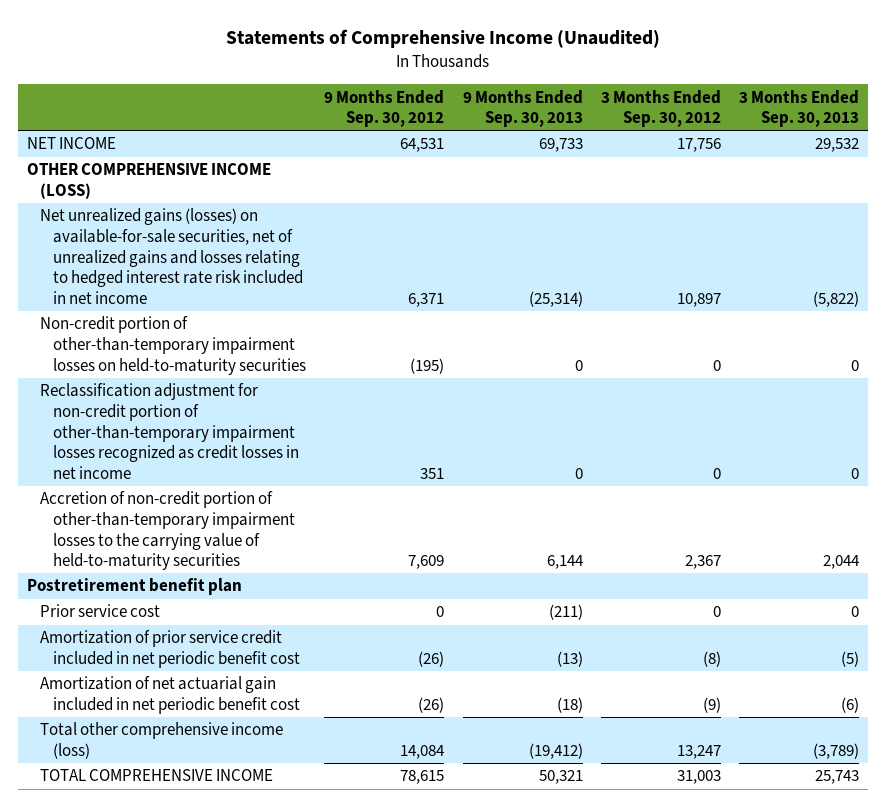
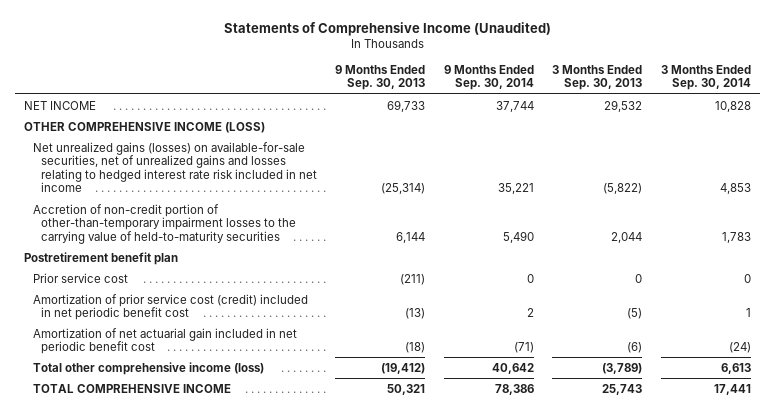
- | 9 Months Ended Sep. 30, 2012 | 9 Months Ended Sep. 30, 2013 | 3 Months Ended Sep. 30, 2012 | 3 Months Ended Sep. 30, 2013
+ | 9 Months Ended Sep. 30, 2013 | 9 Months Ended Sep. 30, 2014 | 3 Months Ended Sep. 30, 2013 | 3 Months Ended Sep. 30, 2014
- Non-credit portion of other-than-temporary impairment losses on held-to-maturity securities | (195) | 0 | 0 | 0
- Reclassification adjustment for non-credit portion of other-than-temporary impairment losses recognized as credit losses in net income | 351 | 0 | 0 | 0
- Amortization of prior service credit included in net periodic benefit cost | (26) | (13) | (8) | (5)
+ Amortization of prior service cost (credit) included in net periodic benefit cost | (13) | 2 | (5) | 1

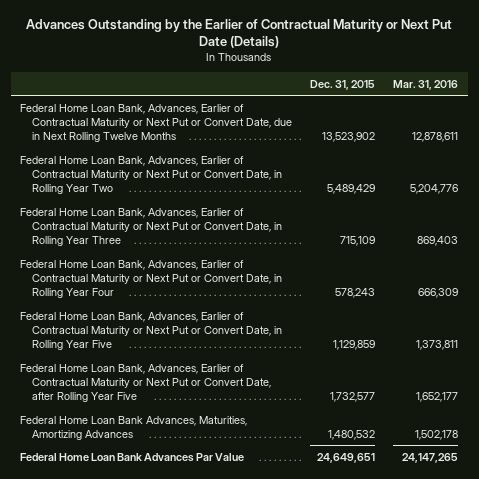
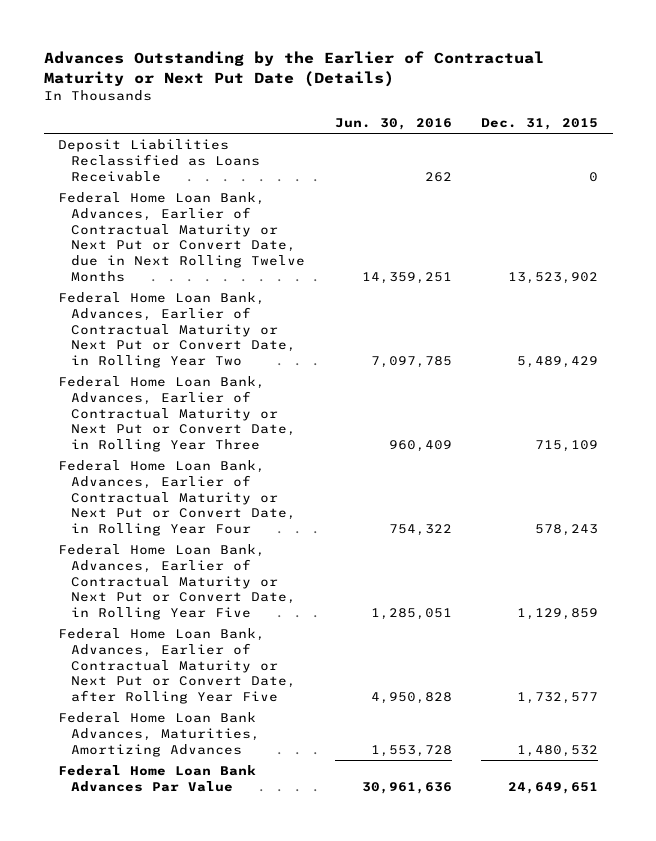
- | Dec. 31, 2015 | Mar. 31, 2016
+ | Jun. 30, 2016 | Dec. 31, 2015
+ Deposit Liabilities Reclassified as Loans Receivable | 262 | 0

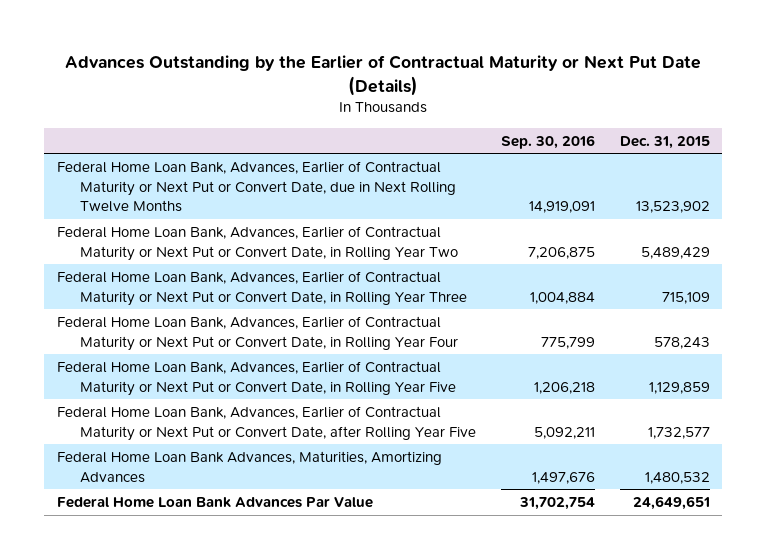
- | Jun. 30, 2016 | Dec. 31, 2015
+ | Sep. 30, 2016 | Dec. 31, 2015
- Deposit Liabilities Reclassified as Loans Receivable | 262 | 0

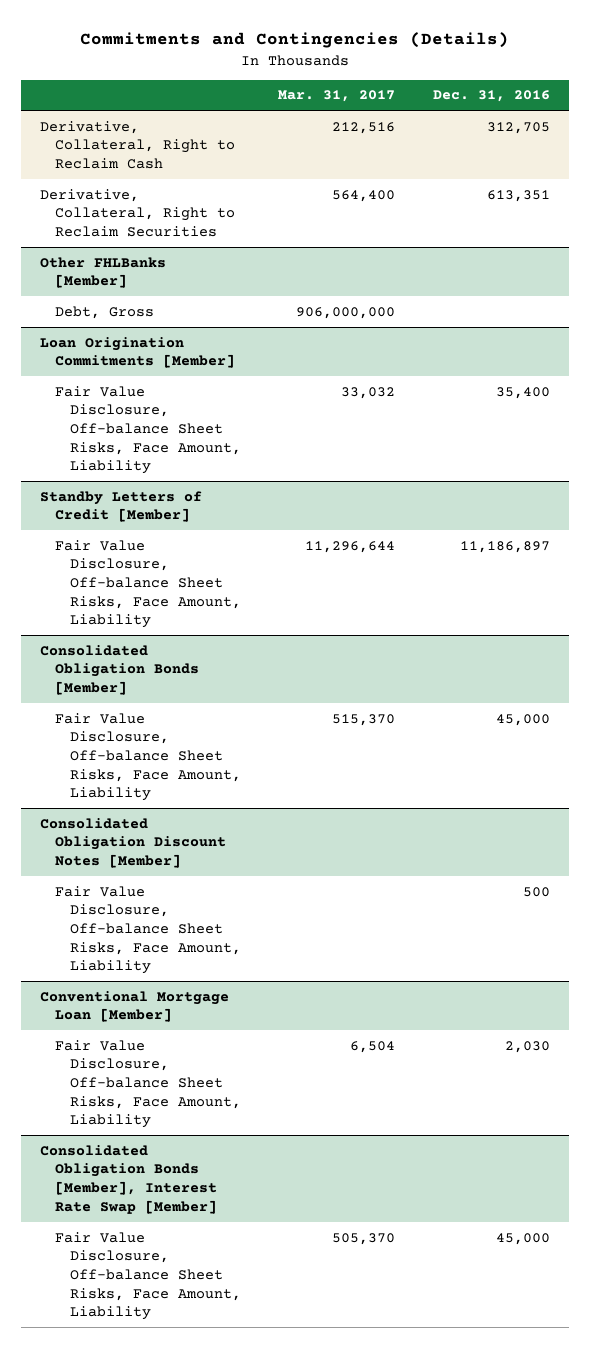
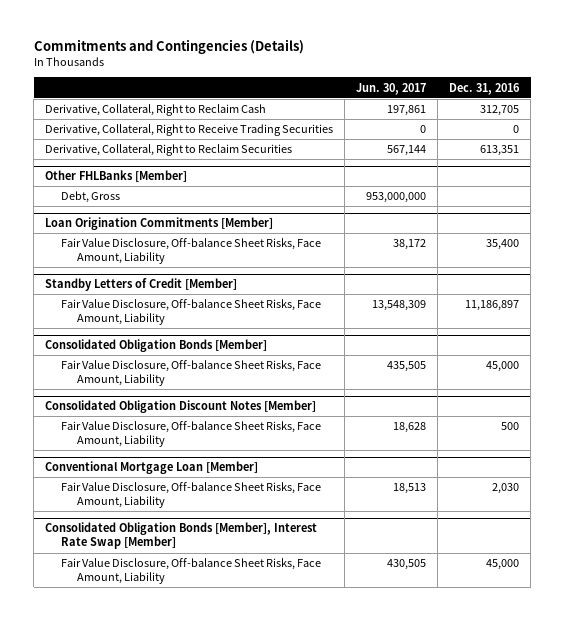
- | Mar. 31, 2017 | Dec. 31, 2016
+ | Jun. 30, 2017 | Dec. 31, 2016
+ Derivative, Collateral, Right to Receive Trading Securities | 0 | 0

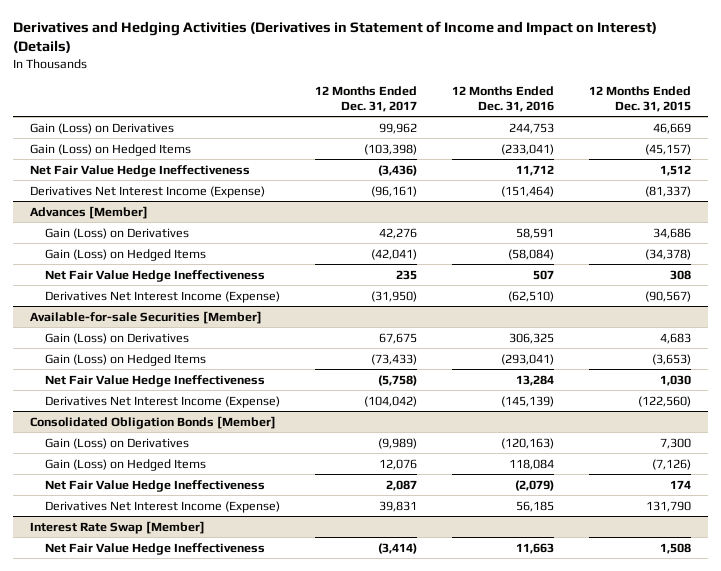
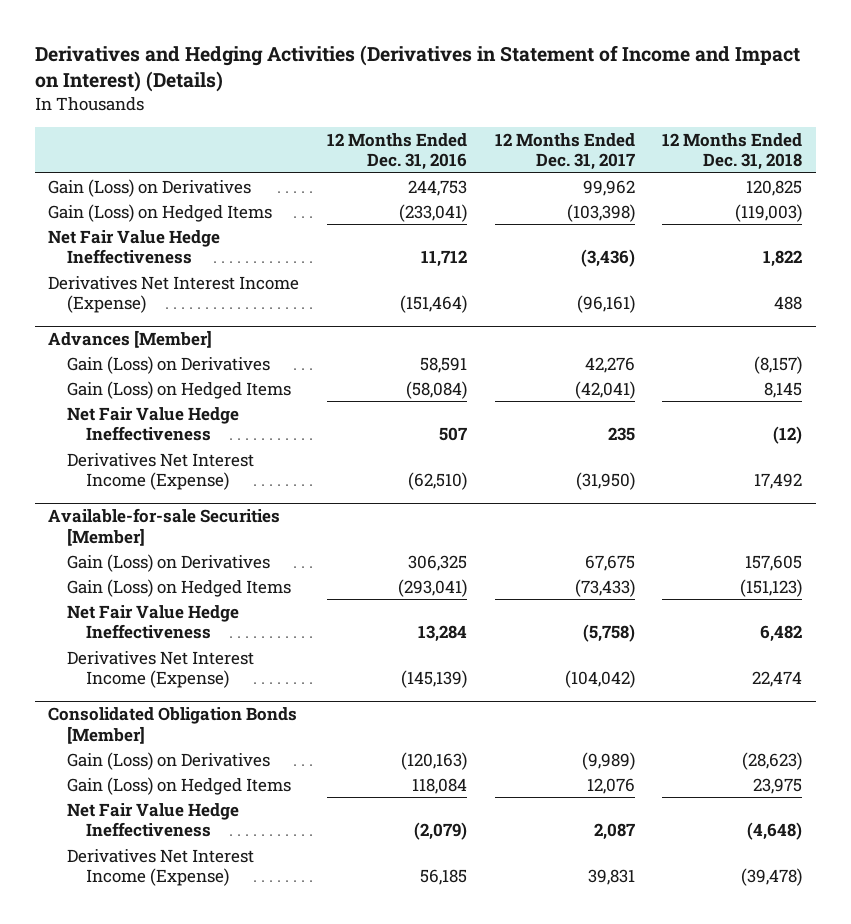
- | 12 Months Ended Dec. 31, 2017 | 12 Months Ended Dec. 31, 2016 | 12 Months Ended Dec. 31, 2015
+ | 12 Months Ended Dec. 31, 2016 | 12 Months Ended Dec. 31, 2017 | 12 Months Ended Dec. 31, 2018
- Interest Rate Swap [Member]
- Net Fair Value Hedge Ineffectiveness | (3,414) | 11,663 | 1,508

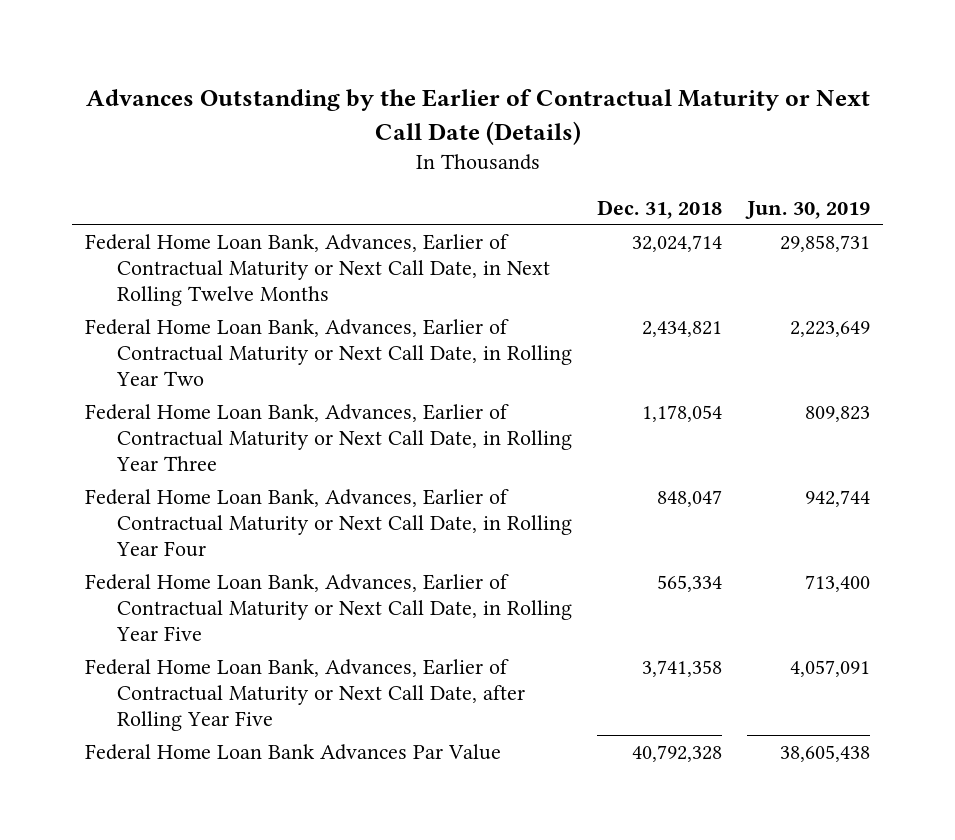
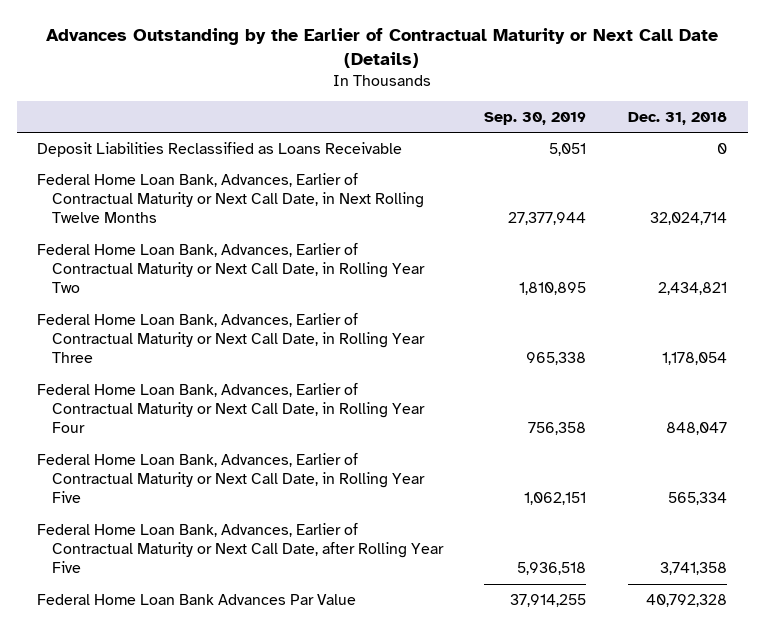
- | Dec. 31, 2018 | Jun. 30, 2019
+ | Sep. 30, 2019 | Dec. 31, 2018
+ Deposit Liabilities Reclassified as Loans Receivable | 5,051 | 0

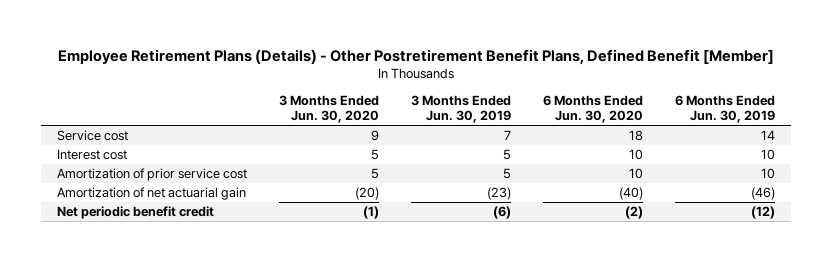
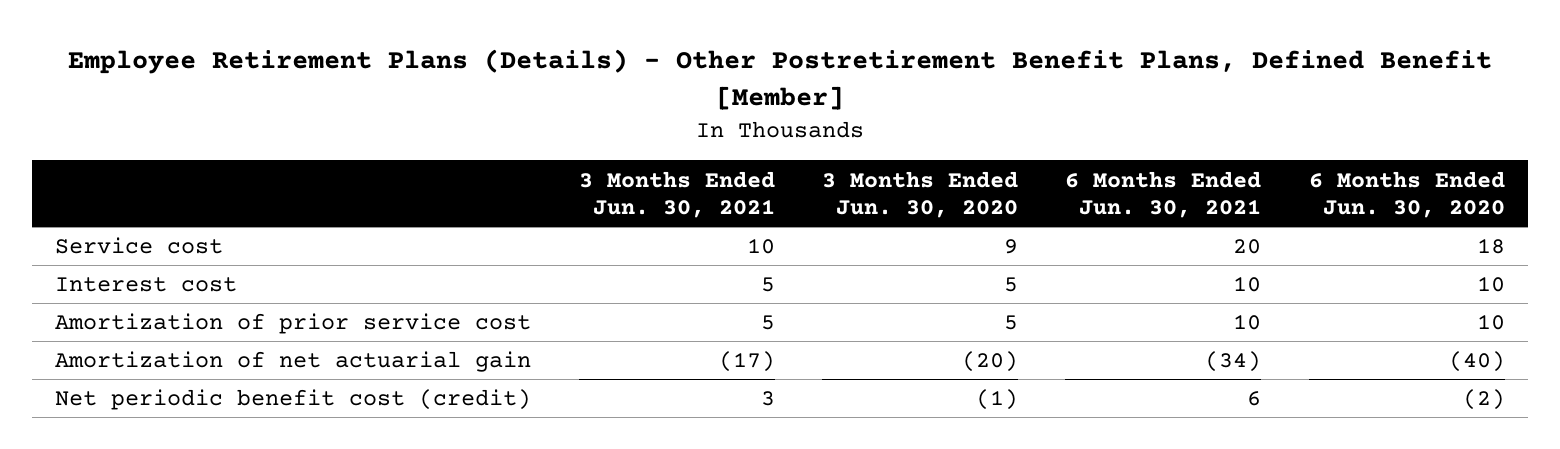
- | 3 Months Ended Jun. 30, 2020 | 3 Months Ended Jun. 30, 2019 | 6 Months Ended Jun. 30, 2020 | 6 Months Ended Jun. 30, 2019
+ | 3 Months Ended Jun. 30, 2021 | 3 Months Ended Jun. 30, 2020 | 6 Months Ended Jun. 30, 2021 | 6 Months Ended Jun. 30, 2020
- Net periodic benefit credit | (1) | (6) | (2) | (12)
+ Net periodic benefit cost (credit) | 3 | (1) | 6 | (2)

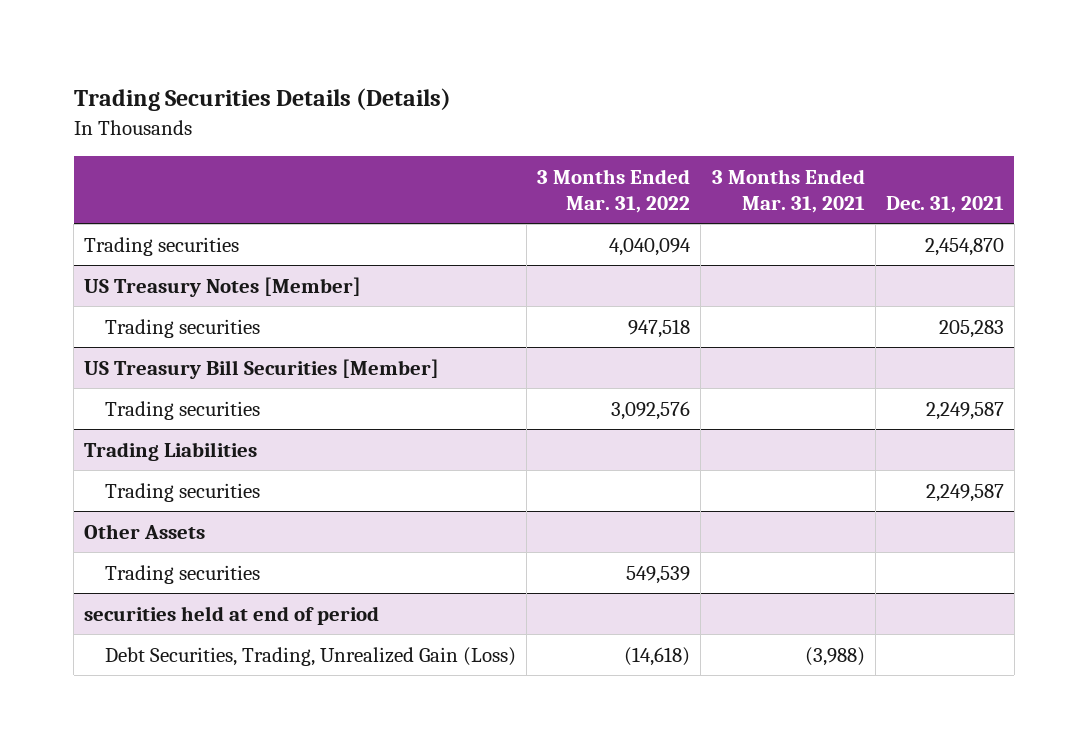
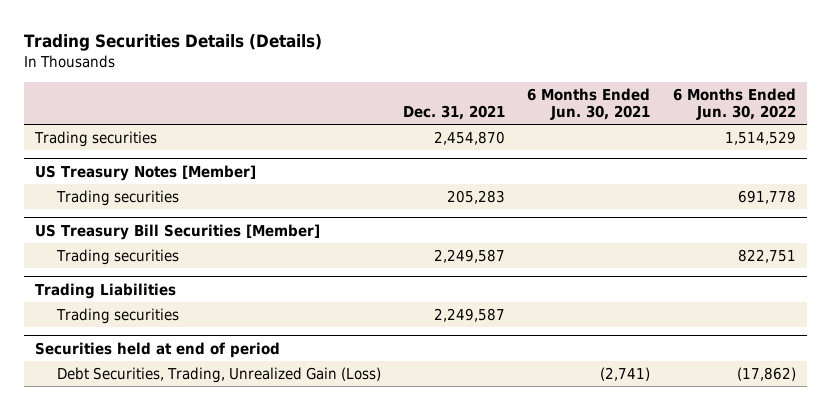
- | 3 Months Ended Mar. 31, 2022 | 3 Months Ended Mar. 31, 2021 | Dec. 31, 2021
+ | Dec. 31, 2021 | 6 Months Ended Jun. 30, 2021 | 6 Months Ended Jun. 30, 2022
- Other Assets
- Trading securities | 549,539 | |
- securities held at end of period
+ Securities held at end of period

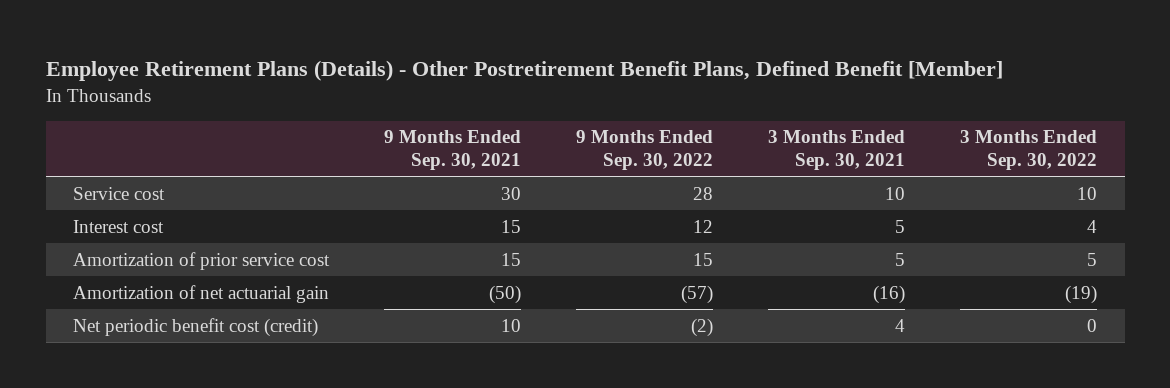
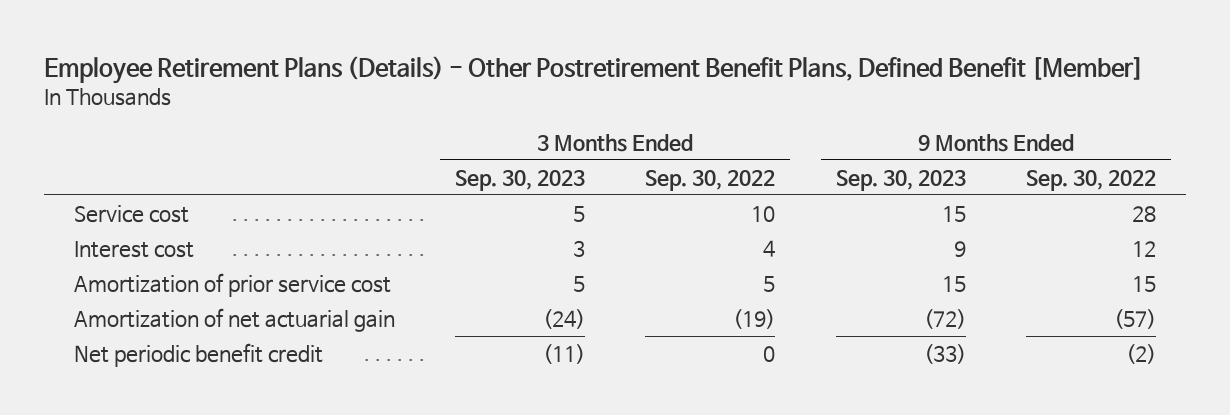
- | 9 Months Ended Sep. 30, 2021 | 9 Months Ended Sep. 30, 2022 | 3 Months Ended Sep. 30, 2021 | 3 Months Ended Sep. 30, 2022
+ | 3 Months Ended Sep. 30, 2023 | 3 Months Ended Sep. 30, 2022 | 9 Months Ended Sep. 30, 2023 | 9 Months Ended Sep. 30, 2022
- Net periodic benefit cost (credit) | 10 | (2) | 4 | 0
+ Net periodic benefit credit | (11) | 0 | (33) | (2)

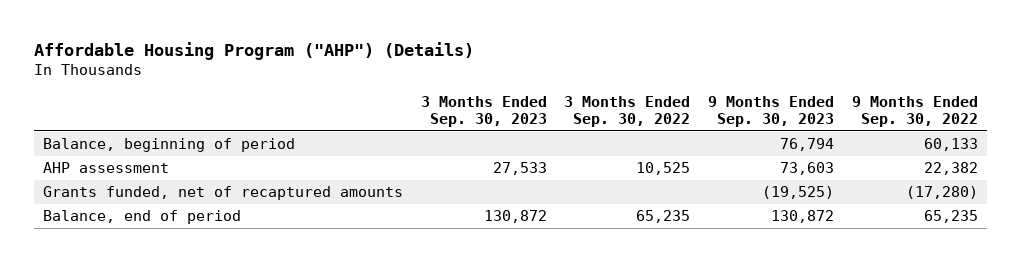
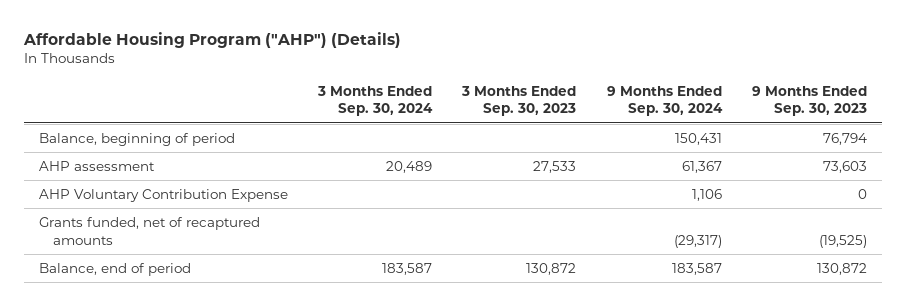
- | 3 Months Ended Sep. 30, 2023 | 3 Months Ended Sep. 30, 2022 | 9 Months Ended Sep. 30, 2023 | 9 Months Ended Sep. 30, 2022
+ | 3 Months Ended Sep. 30, 2024 | 3 Months Ended Sep. 30, 2023 | 9 Months Ended Sep. 30, 2024 | 9 Months Ended Sep. 30, 2023
+ AHP Voluntary Contribution Expense | | | 1,106 | 0

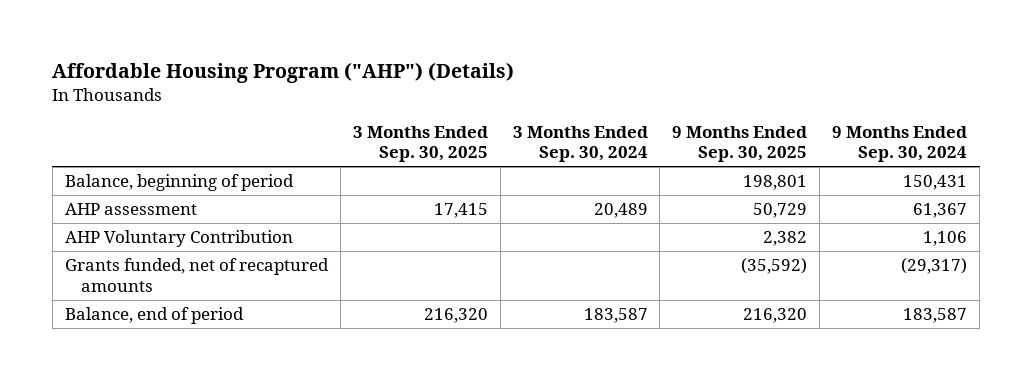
- | 3 Months Ended Sep. 30, 2024 | 3 Months Ended Sep. 30, 2023 | 9 Months Ended Sep. 30, 2024 | 9 Months Ended Sep. 30, 2023
+ | 3 Months Ended Sep. 30, 2025 | 3 Months Ended Sep. 30, 2024 | 9 Months Ended Sep. 30, 2025 | 9 Months Ended Sep. 30, 2024
- AHP Voluntary Contribution Expense | | | 1,106 | 0
+ AHP Voluntary Contribution | | | 2,382 | 1,106

